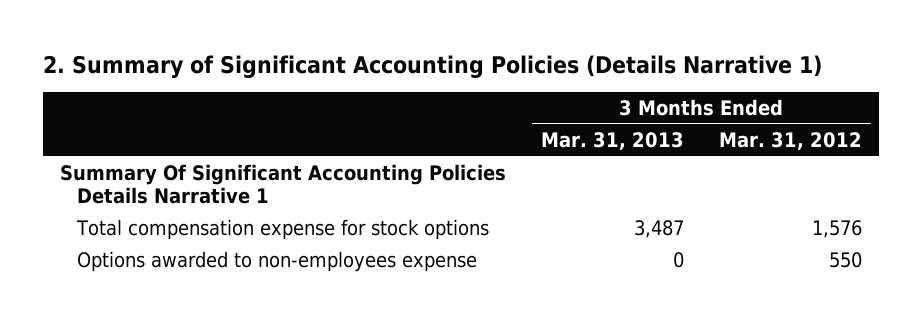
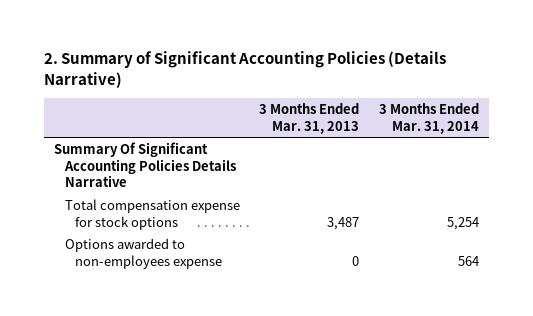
- 2. Summary of Significant Accounting Policies (Details Narrative 1)
+ 2. Summary of Significant Accounting Policies (Details Narrative)
- | 3 Months Ended Mar. 31, 2013 | 3 Months Ended Mar. 31, 2012
+ | 3 Months Ended Mar. 31, 2013 | 3 Months Ended Mar. 31, 2014
- Summary Of Significant Accounting Policies Details Narrative 1
+ Summary Of Significant Accounting Policies Details Narrative

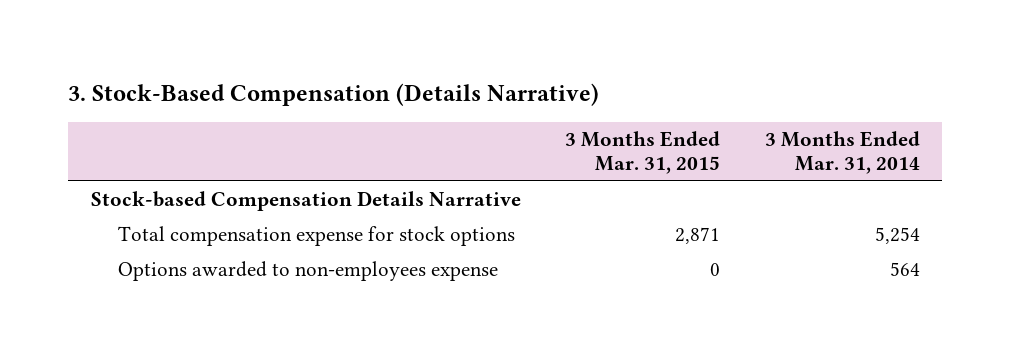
- 2. Summary of Significant Accounting Policies (Details Narrative)
+ 3. Stock-Based Compensation (Details Narrative)
- | 3 Months Ended Mar. 31, 2013 | 3 Months Ended Mar. 31, 2014
+ | 3 Months Ended Mar. 31, 2015 | 3 Months Ended Mar. 31, 2014
- Summary Of Significant Accounting Policies Details Narrative
+ Stock-based Compensation Details Narrative

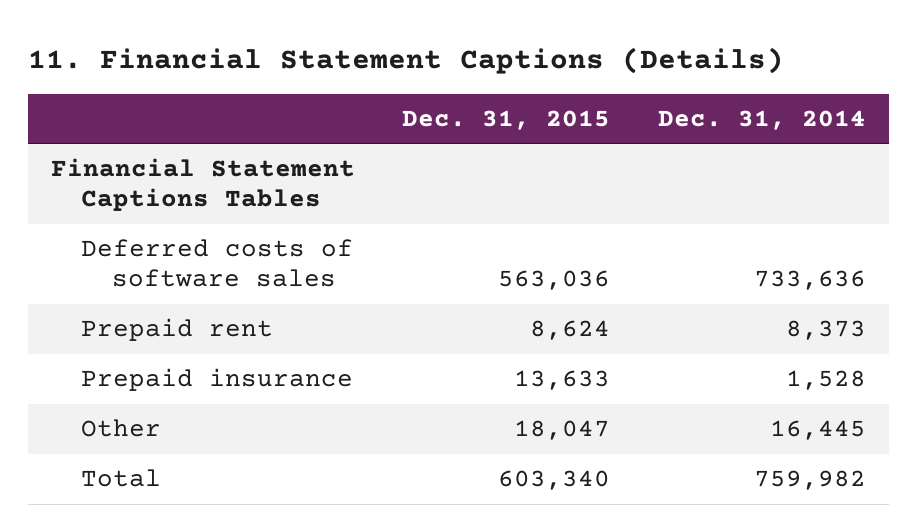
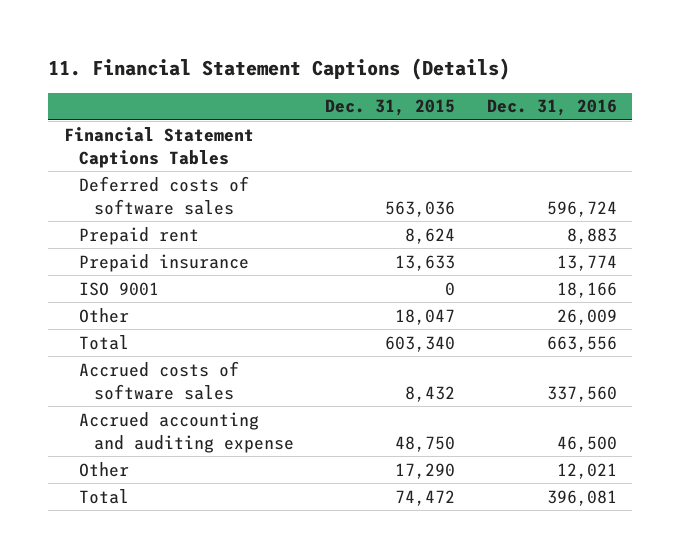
- | Dec. 31, 2015 | Dec. 31, 2014
+ | Dec. 31, 2015 | Dec. 31, 2016
+ ISO 9001 | 0 | 18,166
+ Accrued costs of software sales | 8,432 | 337,560
+ Accrued accounting and auditing expense | 48,750 | 46,500
+ Other | 17,290 | 12,021
+ Total | 74,472 | 396,081

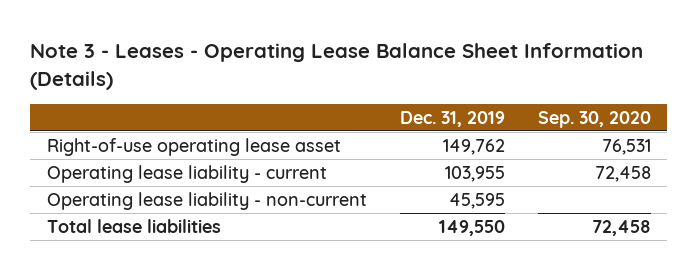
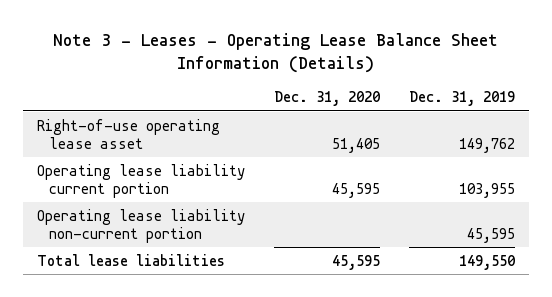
- | Dec. 31, 2019 | Sep. 30, 2020
+ | Dec. 31, 2020 | Dec. 31, 2019
- Operating lease liability - current | 103,955 | 72,458
- Operating lease liability - non-current | 45,595 |
+ Operating lease liability current portion | 45,595 | 103,955
+ Operating lease liability non-current portion | | 45,595

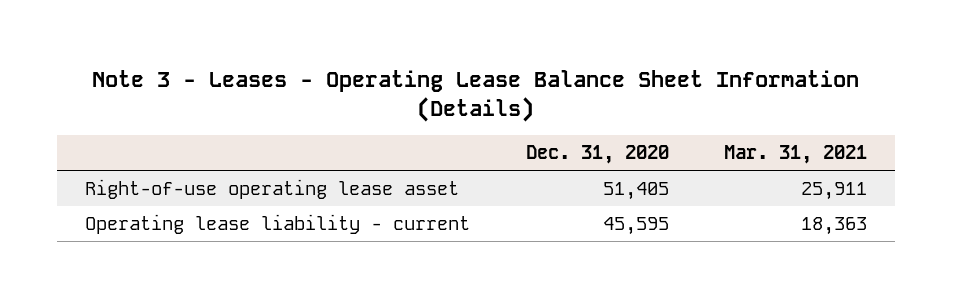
- | Dec. 31, 2020 | Dec. 31, 2019
+ | Dec. 31, 2020 | Mar. 31, 2021
- Operating lease liability current portion | 45,595 | 103,955
- Operating lease liability non-current portion | | 45,595
- Total lease liabilities | 45,595 | 149,550
+ Operating lease liability - current | 45,595 | 18,363

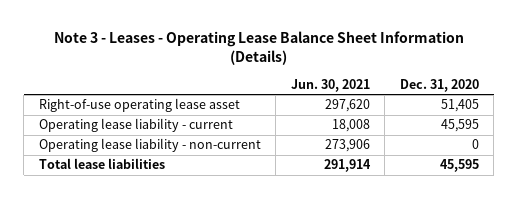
- | Dec. 31, 2020 | Mar. 31, 2021
+ | Jun. 30, 2021 | Dec. 31, 2020
+ Operating lease liability - non-current | 273,906 | 0
+ Total lease liabilities | 291,914 | 45,595

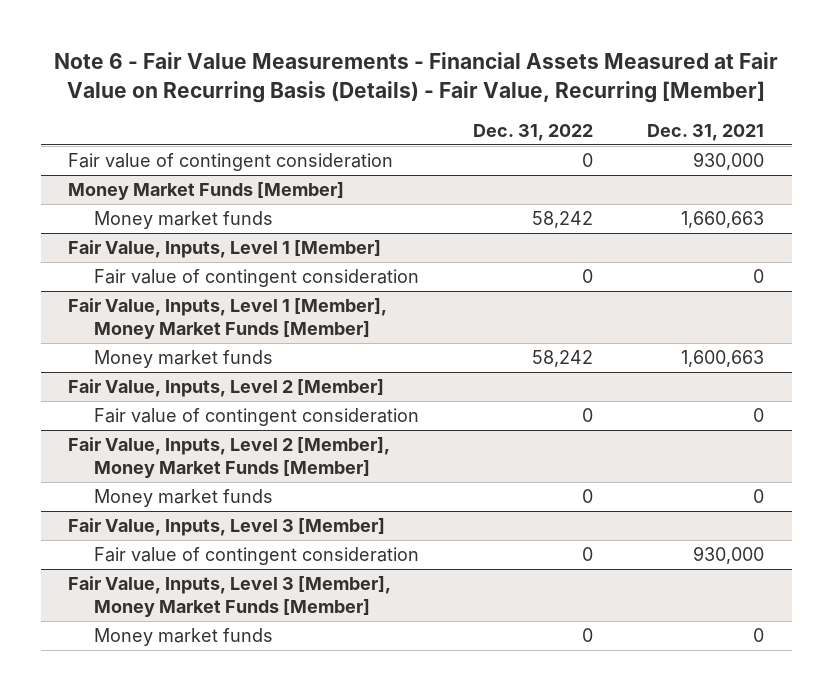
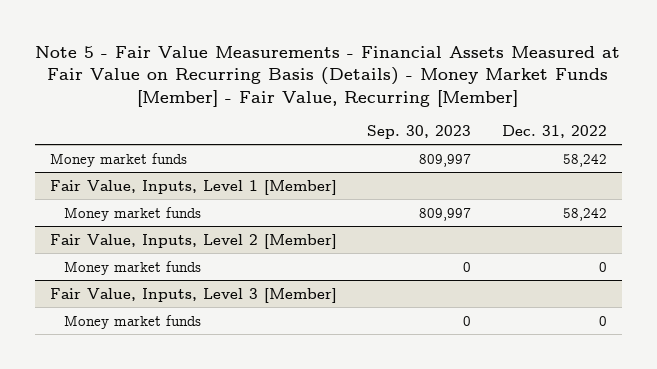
- Note 6 - Fair Value Measurements - Financial Assets Measured at Fair Value on Recurring Basis (Details) - Fair Value, Recurring [Member]
+ Note 5 - Fair Value Measurements - Financial Assets Measured at Fair Value on Recurring Basis (Details) - Money Market Funds [Member] - Fair Value, Recurring [Member]
- | Dec. 31, 2022 | Dec. 31, 2021
+ | Sep. 30, 2023 | Dec. 31, 2022
- Fair value of contingent consideration | 0 | 930,000
- Money Market Funds [Member]
@ Fair Value, Inputs, Level 1 [Member]
- Fair value of contingent consideration | 0 | 0
- Fair Value, Inputs, Level 1 [Member], Money Market Funds [Member]
@ Fair Value, Inputs, Level 2 [Member]
- Fair value of contingent consideration | 0 | 0
- Fair Value, Inputs, Level 2 [Member], Money Market Funds [Member]
@ Fair Value, Inputs, Level 3 [Member]
- Fair value of contingent consideration | 0 | 930,000
- Fair Value, Inputs, Level 3 [Member], Money Market Funds [Member]

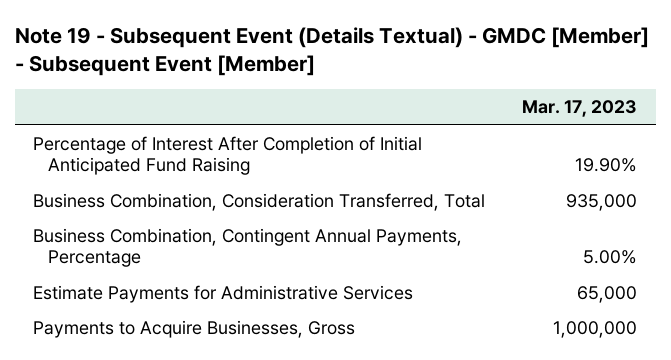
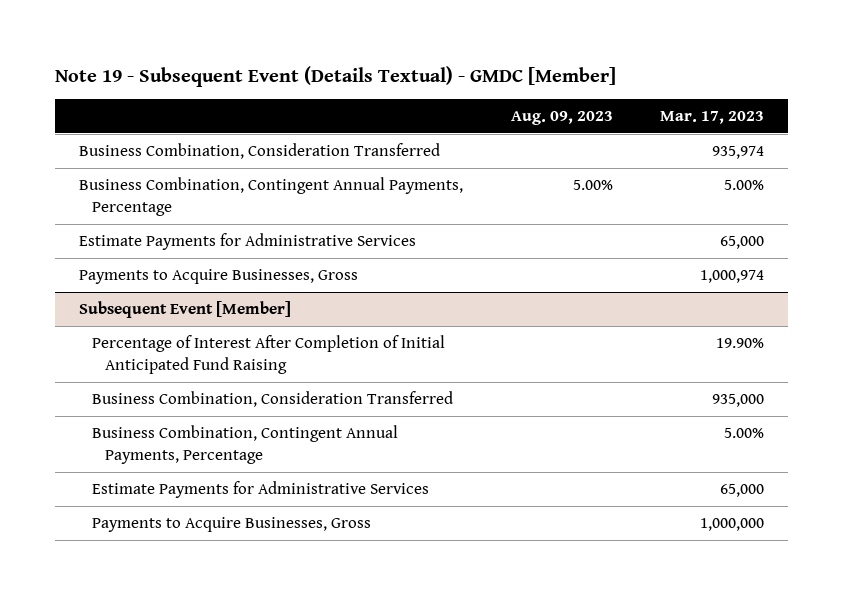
- Note 19 - Subsequent Event (Details Textual) - GMDC [Member] - Subsequent Event [Member]
+ Note 19 - Subsequent Event (Details Textual) - GMDC [Member]
- | Mar. 17, 2023
+ | Aug. 09, 2023 | Mar. 17, 2023
+ Business Combination, Consideration Transferred | | 935,974
+ Business Combination, Contingent Annual Payments, Percentage | 5.00% | 5.00%
+ Estimate Payments for Administrative Services | | 65,000
+ Payments to Acquire Businesses, Gross | | 1,000,974
+ Subsequent Event [Member]
- Business Combination, Consideration Transferred, Total | 935,000
+ Business Combination, Consideration Transferred | | 935,000

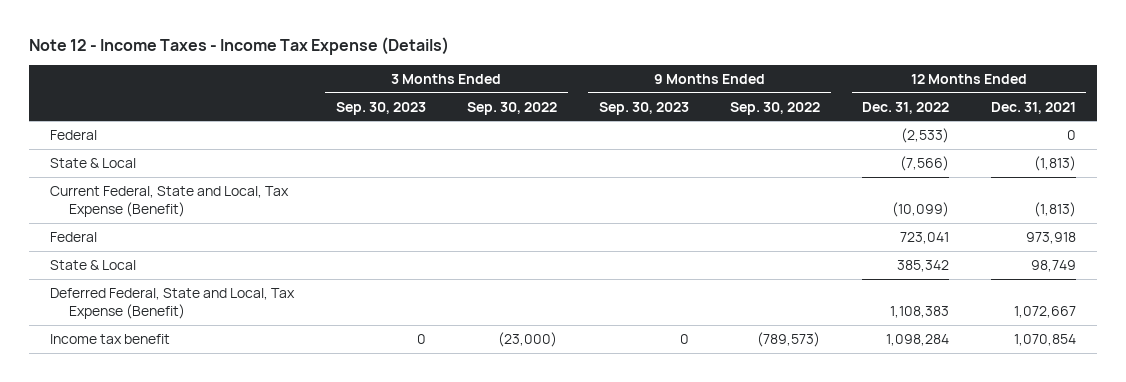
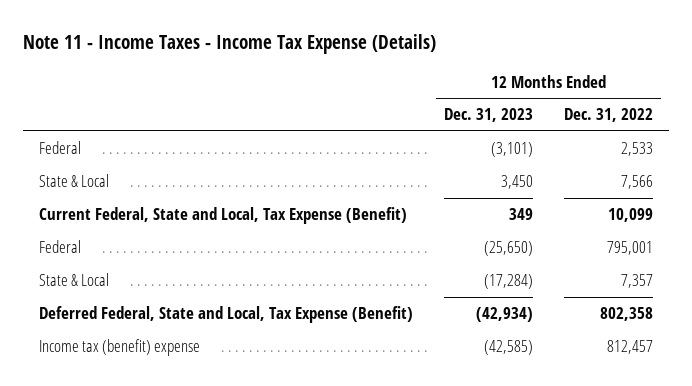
- Note 12 - Income Taxes - Income Tax Expense (Details)
+ Note 11 - Income Taxes - Income Tax Expense (Details)
- | 3 Months Ended Sep. 30, 2023 | 3 Months Ended Sep. 30, 2022 | 9 Months Ended Sep. 30, 2023 | 9 Months Ended Sep. 30, 2022 | 12 Months Ended Dec. 31, 2022 | 12 Months Ended Dec. 31, 2021
+ | 12 Months Ended Dec. 31, 2023 | 12 Months Ended Dec. 31, 2022
- Federal | | | | | (2,533) | 0
- State & Local | | | | | (7,566) | (1,813)
- Current Federal, State and Local, Tax Expense (Benefit) | | | | | (10,099) | (1,813)
- Federal | | | | | 723,041 | 973,918
- State & Local | | | | | 385,342 | 98,749
- Deferred Federal, State and Local, Tax Expense (Benefit) | | | | | 1,108,383 | 1,072,667
- Income tax benefit | 0 | (23,000) | 0 | (789,573) | 1,098,284 | 1,070,854
+ Federal | (3,101) | 2,533
+ State & Local | 3,450 | 7,566
+ Current Federal, State and Local, Tax Expense (Benefit) | 349 | 10,099
+ Federal | (25,650) | 795,001
+ State & Local | (17,284) | 7,357
+ Deferred Federal, State and Local, Tax Expense (Benefit) | (42,934) | 802,358
+ Income tax (benefit) expense | (42,585) | 812,457

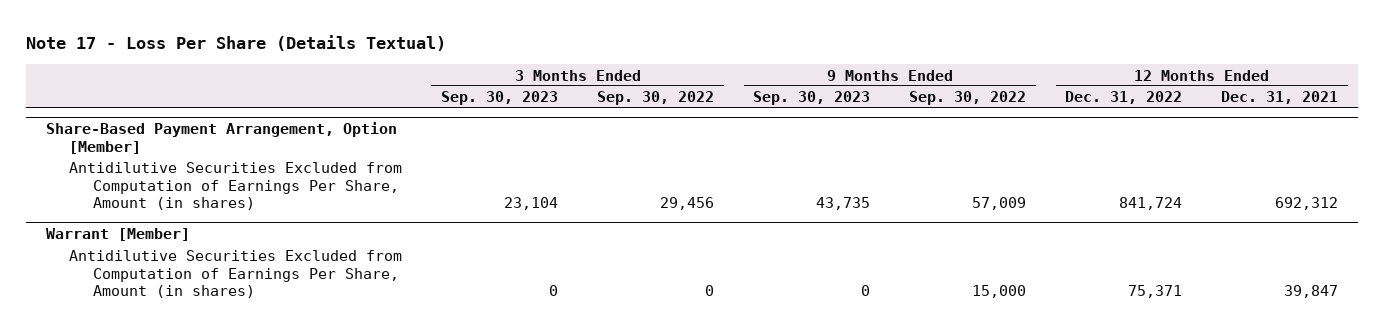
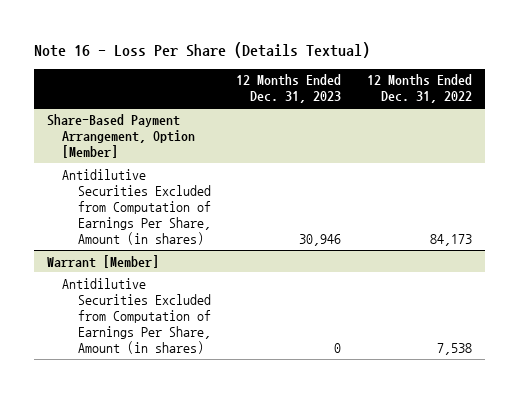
- Note 17 - Loss Per Share (Details Textual)
+ Note 16 - Loss Per Share (Details Textual)
- | 3 Months Ended Sep. 30, 2023 | 3 Months Ended Sep. 30, 2022 | 9 Months Ended Sep. 30, 2023 | 9 Months Ended Sep. 30, 2022 | 12 Months Ended Dec. 31, 2022 | 12 Months Ended Dec. 31, 2021
+ | 12 Months Ended Dec. 31, 2023 | 12 Months Ended Dec. 31, 2022
@ Share-Based Payment Arrangement, Option [Member]
- Antidilutive Securities Excluded from Computation of Earnings Per Share, Amount (in shares) | 23,104 | 29,456 | 43,735 | 57,009 | 841,724 | 692,312
+ Antidilutive Securities Excluded from Computation of Earnings Per Share, Amount (in shares) | 30,946 | 84,173
@ Warrant [Member]
- Antidilutive Securities Excluded from Computation of Earnings Per Share, Amount (in shares) | 0 | 0 | 0 | 15,000 | 75,371 | 39,847
+ Antidilutive Securities Excluded from Computation of Earnings Per Share, Amount (in shares) | 0 | 7,538

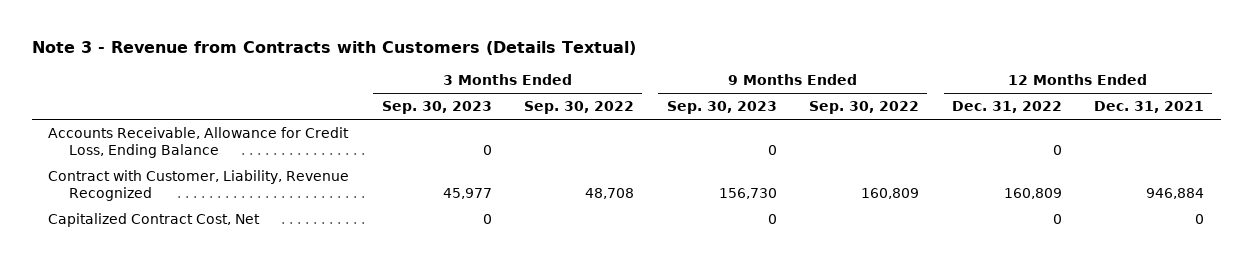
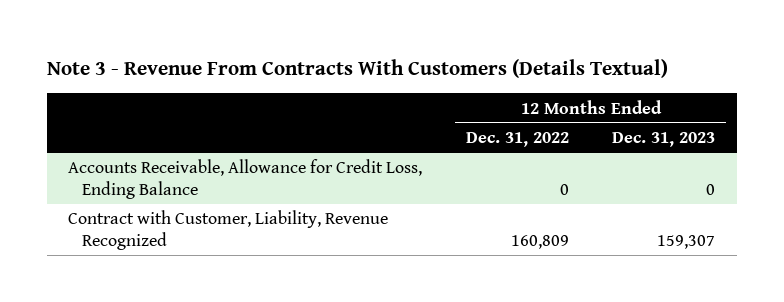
- Note 3 - Revenue from Contracts with Customers (Details Textual)
+ Note 3 - Revenue From Contracts With Customers (Details Textual)
- | 3 Months Ended Sep. 30, 2023 | 3 Months Ended Sep. 30, 2022 | 9 Months Ended Sep. 30, 2023 | 9 Months Ended Sep. 30, 2022 | 12 Months Ended Dec. 31, 2022 | 12 Months Ended Dec. 31, 2021
+ | 12 Months Ended Dec. 31, 2022 | 12 Months Ended Dec. 31, 2023
- Capitalized Contract Cost, Net | 0 | | 0 | | 0 | 0

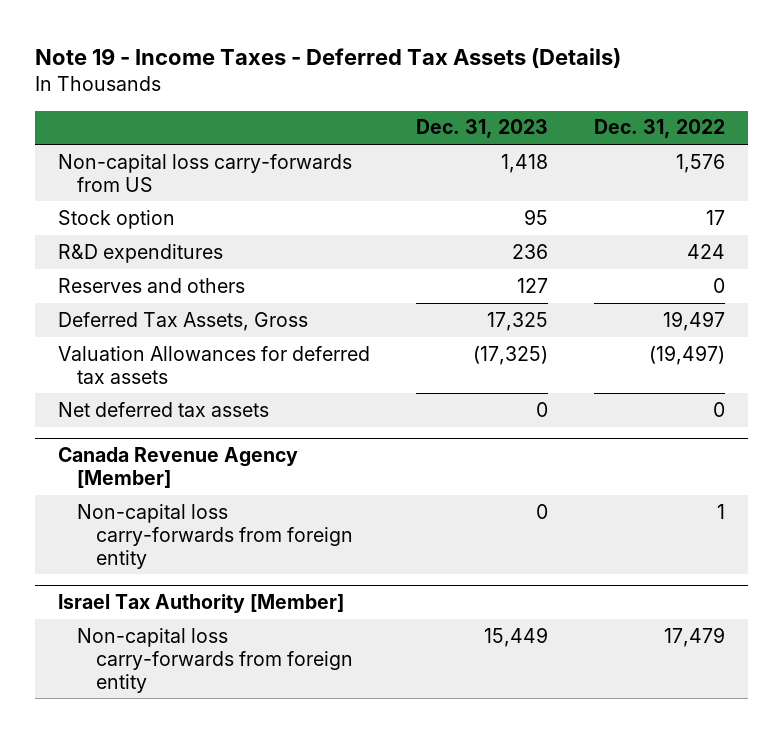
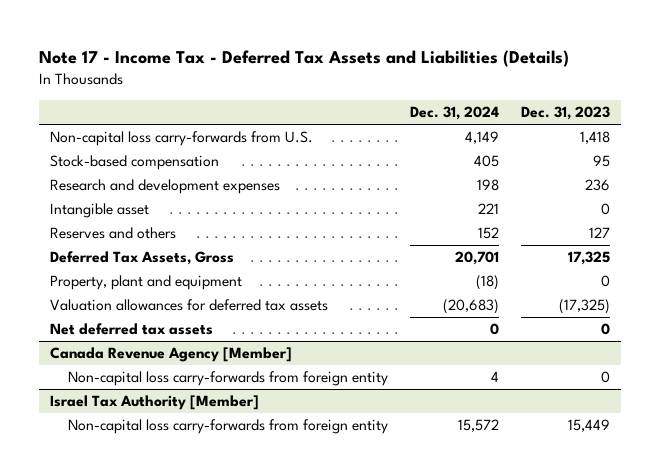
- Note 19 - Income Taxes - Deferred Tax Assets (Details)
+ Note 17 - Income Tax - Deferred Tax Assets and Liabilities (Details)
- | Dec. 31, 2023 | Dec. 31, 2022
+ | Dec. 31, 2024 | Dec. 31, 2023
- Non-capital loss carry-forwards from US | 1,418 | 1,576
- Stock option | 95 | 17
- R&D expenditures | 236 | 424
+ Non-capital loss carry-forwards from U.S. | 4,149 | 1,418
+ Stock-based compensation | 405 | 95
+ Research and development expenses | 198 | 236
+ Intangible asset | 221 | 0
- Valuation Allowances for deferred tax assets | (17,325) | (19,497)
+ Property, plant and equipment | (18) | 0
+ Valuation allowances for deferred tax assets | (20,683) | (17,325)

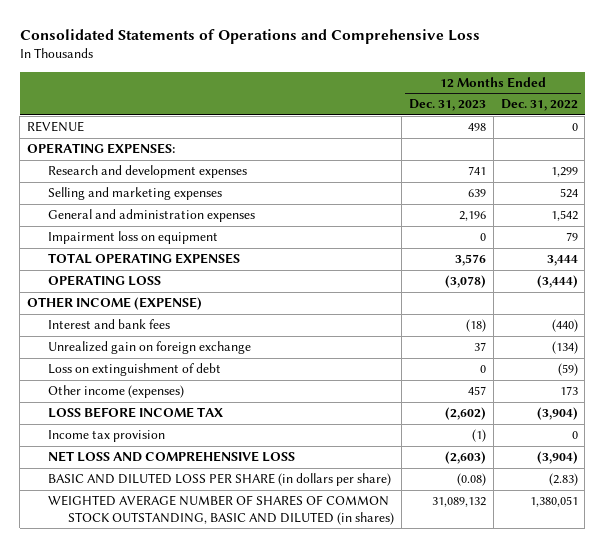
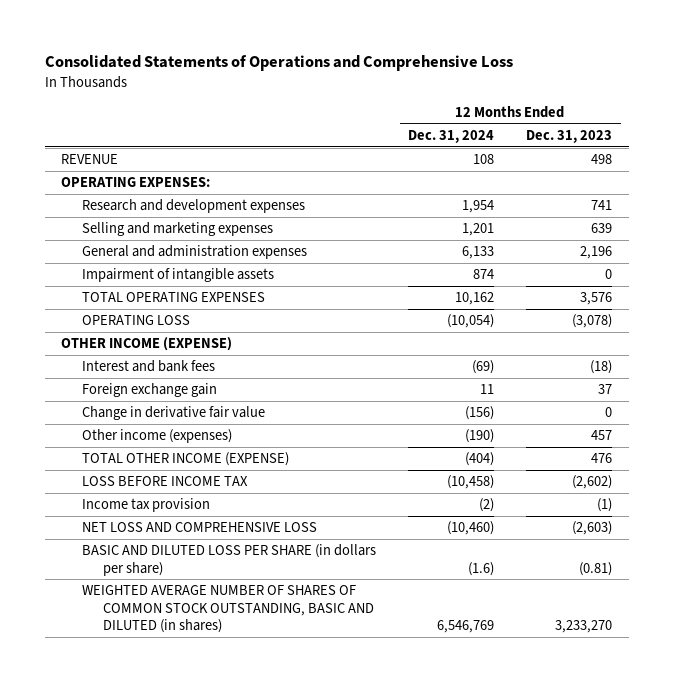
- | 12 Months Ended Dec. 31, 2023 | 12 Months Ended Dec. 31, 2022
+ | 12 Months Ended Dec. 31, 2024 | 12 Months Ended Dec. 31, 2023
- Impairment loss on equipment | 0 | 79
+ Impairment of intangible assets | 874 | 0
- Unrealized gain on foreign exchange | 37 | (134)
- Loss on extinguishment of debt | 0 | (59)
+ Foreign exchange gain | 11 | 37
+ Change in derivative fair value | (156) | 0
+ TOTAL OTHER INCOME (EXPENSE) | (404) | 476
- BASIC AND DILUTED LOSS PER SHARE (in dollars per share) | (0.08) | (2.83)
- WEIGHTED AVERAGE NUMBER OF SHARES OF COMMON STOCK OUTSTANDING, BASIC AND DILUTED (in shares) | 31,089,132 | 1,380,051
+ BASIC AND DILUTED LOSS PER SHARE (in dollars per share) | (1.6) | (0.81)
+ WEIGHTED AVERAGE NUMBER OF SHARES OF COMMON STOCK OUTSTANDING, BASIC AND DILUTED (in shares) | 6,546,769 | 3,233,270

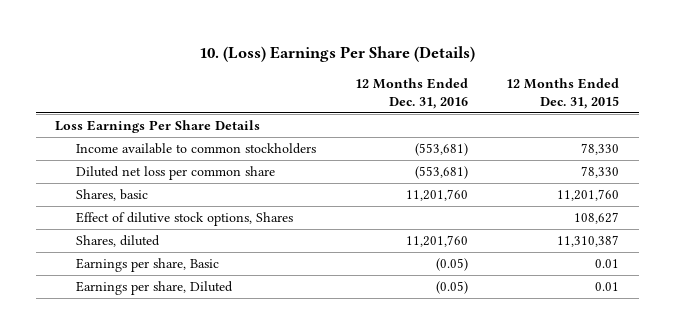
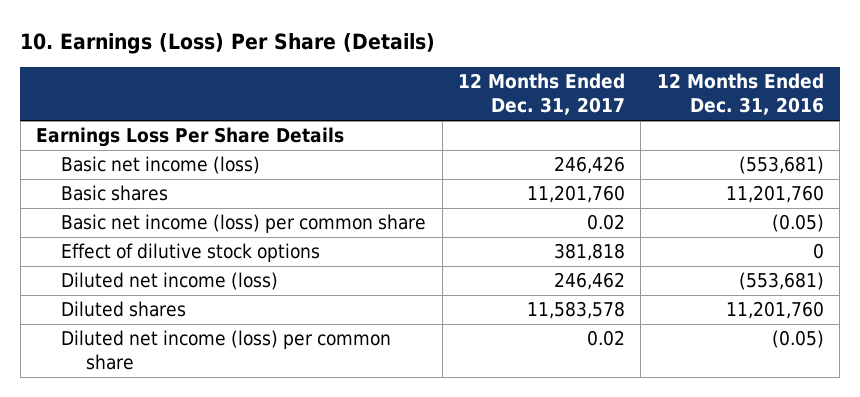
- 10. (Loss) Earnings Per Share (Details)
+ 10. Earnings (Loss) Per Share (Details)
- | 12 Months Ended Dec. 31, 2016 | 12 Months Ended Dec. 31, 2015
+ | 12 Months Ended Dec. 31, 2017 | 12 Months Ended Dec. 31, 2016
- Loss Earnings Per Share Details
- Income available to common stockholders | (553,681) | 78,330
- Diluted net loss per common share | (553,681) | 78,330
- Shares, basic | 11,201,760 | 11,201,760
- Effect of dilutive stock options, Shares | | 108,627
- Shares, diluted | 11,201,760 | 11,310,387
- Earnings per share, Basic | (0.05) | 0.01
- Earnings per share, Diluted | (0.05) | 0.01
+ Earnings Loss Per Share Details
+ Basic net income (loss) | 246,426 | (553,681)
+ Basic shares | 11,201,760 | 11,201,760
+ Basic net income (loss) per common share | 0.02 | (0.05)
+ Effect of dilutive stock options | 381,818 | 0
+ Diluted net income (loss) | 246,462 | (553,681)
+ Diluted shares | 11,583,578 | 11,201,760
+ Diluted net income (loss) per common share | 0.02 | (0.05)

